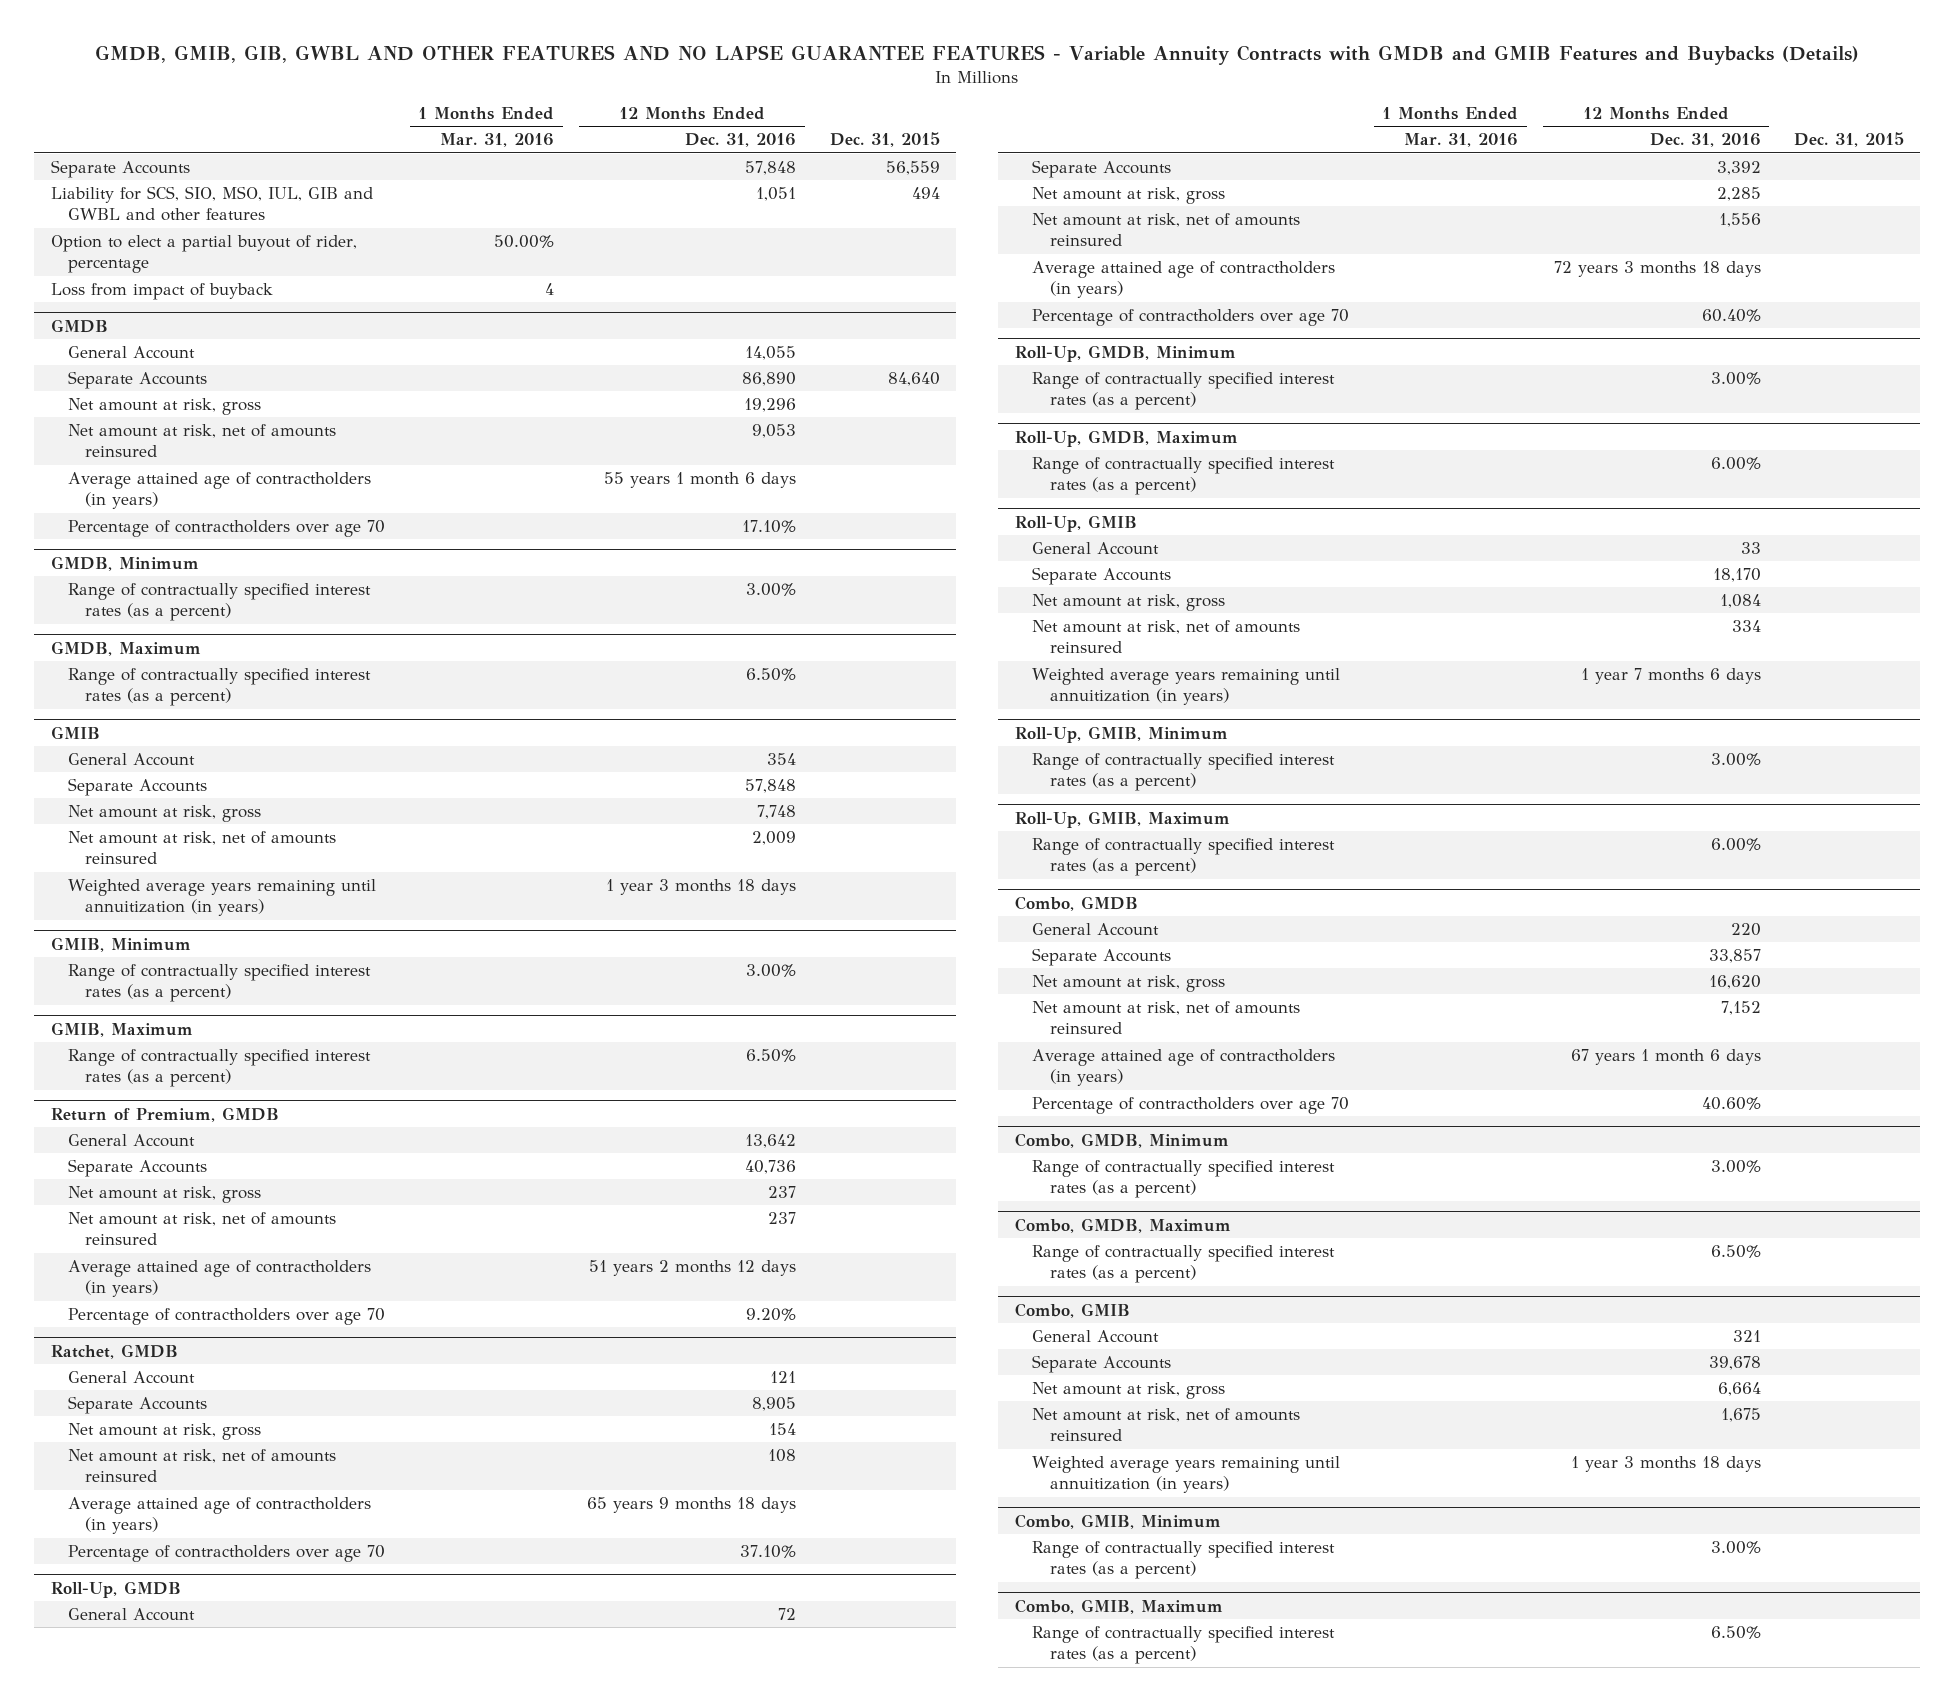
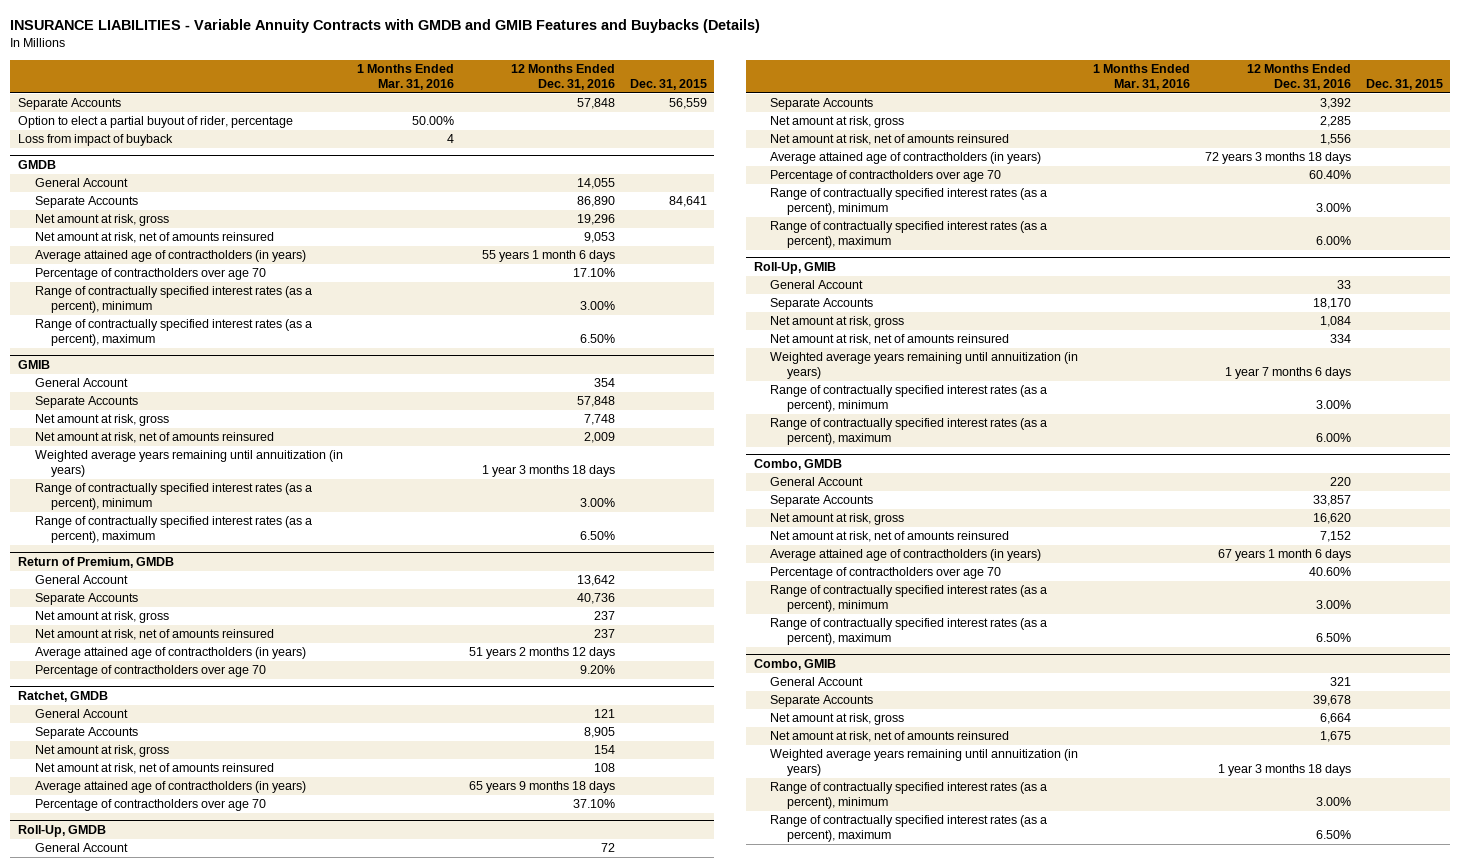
- GMDB, GMIB, GIB, GWBL AND OTHER FEATURES AND NO LAPSE GUARANTEE FEATURES - Variable Annuity Contracts with GMDB and GMIB Features and Buybacks (Details)
+ INSURANCE LIABILITIES - Variable Annuity Contracts with GMDB and GMIB Features and Buybacks (Details)
- Liability for SCS, SIO, MSO, IUL, GIB and GWBL and other features | | 1,051 | 494
@ GMDB
- Separate Accounts | | 86,890 | 84,640
+ Separate Accounts | | 86,890 | 84,641
- GMDB, Minimum
- Range of contractually specified interest rates (as a percent) | | 3.00% |
- GMDB, Maximum
- Range of contractually specified interest rates (as a percent) | | 6.50% |
@ GMDB
+ Range of contractually specified interest rates (as a percent), minimum | | 3.00% |
+ Range of contractually specified interest rates (as a percent), maximum | | 6.50% |
- GMIB, Minimum
- Range of contractually specified interest rates (as a percent) | | 3.00% |
- GMIB, Maximum
- Range of contractually specified interest rates (as a percent) | | 6.50% |
@ GMIB
+ Range of contractually specified interest rates (as a percent), minimum | | 3.00% |
+ Range of contractually specified interest rates (as a percent), maximum | | 6.50% |
- Roll-Up, GMDB, Minimum
- Range of contractually specified interest rates (as a percent) | | 3.00% |
- Roll-Up, GMDB, Maximum
- Range of contractually specified interest rates (as a percent) | | 6.00% |
@ Roll-Up, GMDB
+ Range of contractually specified interest rates (as a percent), minimum | | 3.00% |
+ Range of contractually specified interest rates (as a percent), maximum | | 6.00% |
- Roll-Up, GMIB, Minimum
- Range of contractually specified interest rates (as a percent) | | 3.00% |
- Roll-Up, GMIB, Maximum
- Range of contractually specified interest rates (as a percent) | | 6.00% |
@ Roll-Up, GMIB
+ Range of contractually specified interest rates (as a percent), minimum | | 3.00% |
+ Range of contractually specified interest rates (as a percent), maximum | | 6.00% |
- Combo, GMDB, Minimum
- Range of contractually specified interest rates (as a percent) | | 3.00% |
- Combo, GMDB, Maximum
- Range of contractually specified interest rates (as a percent) | | 6.50% |
@ Combo, GMDB
+ Range of contractually specified interest rates (as a percent), minimum | | 3.00% |
+ Range of contractually specified interest rates (as a percent), maximum | | 6.50% |
- Combo, GMIB, Minimum
- Range of contractually specified interest rates (as a percent) | | 3.00% |
- Combo, GMIB, Maximum
- Range of contractually specified interest rates (as a percent) | | 6.50% |
@ Combo, GMIB
+ Range of contractually specified interest rates (as a percent), minimum | | 3.00% |
+ Range of contractually specified interest rates (as a percent), maximum | | 6.50% |

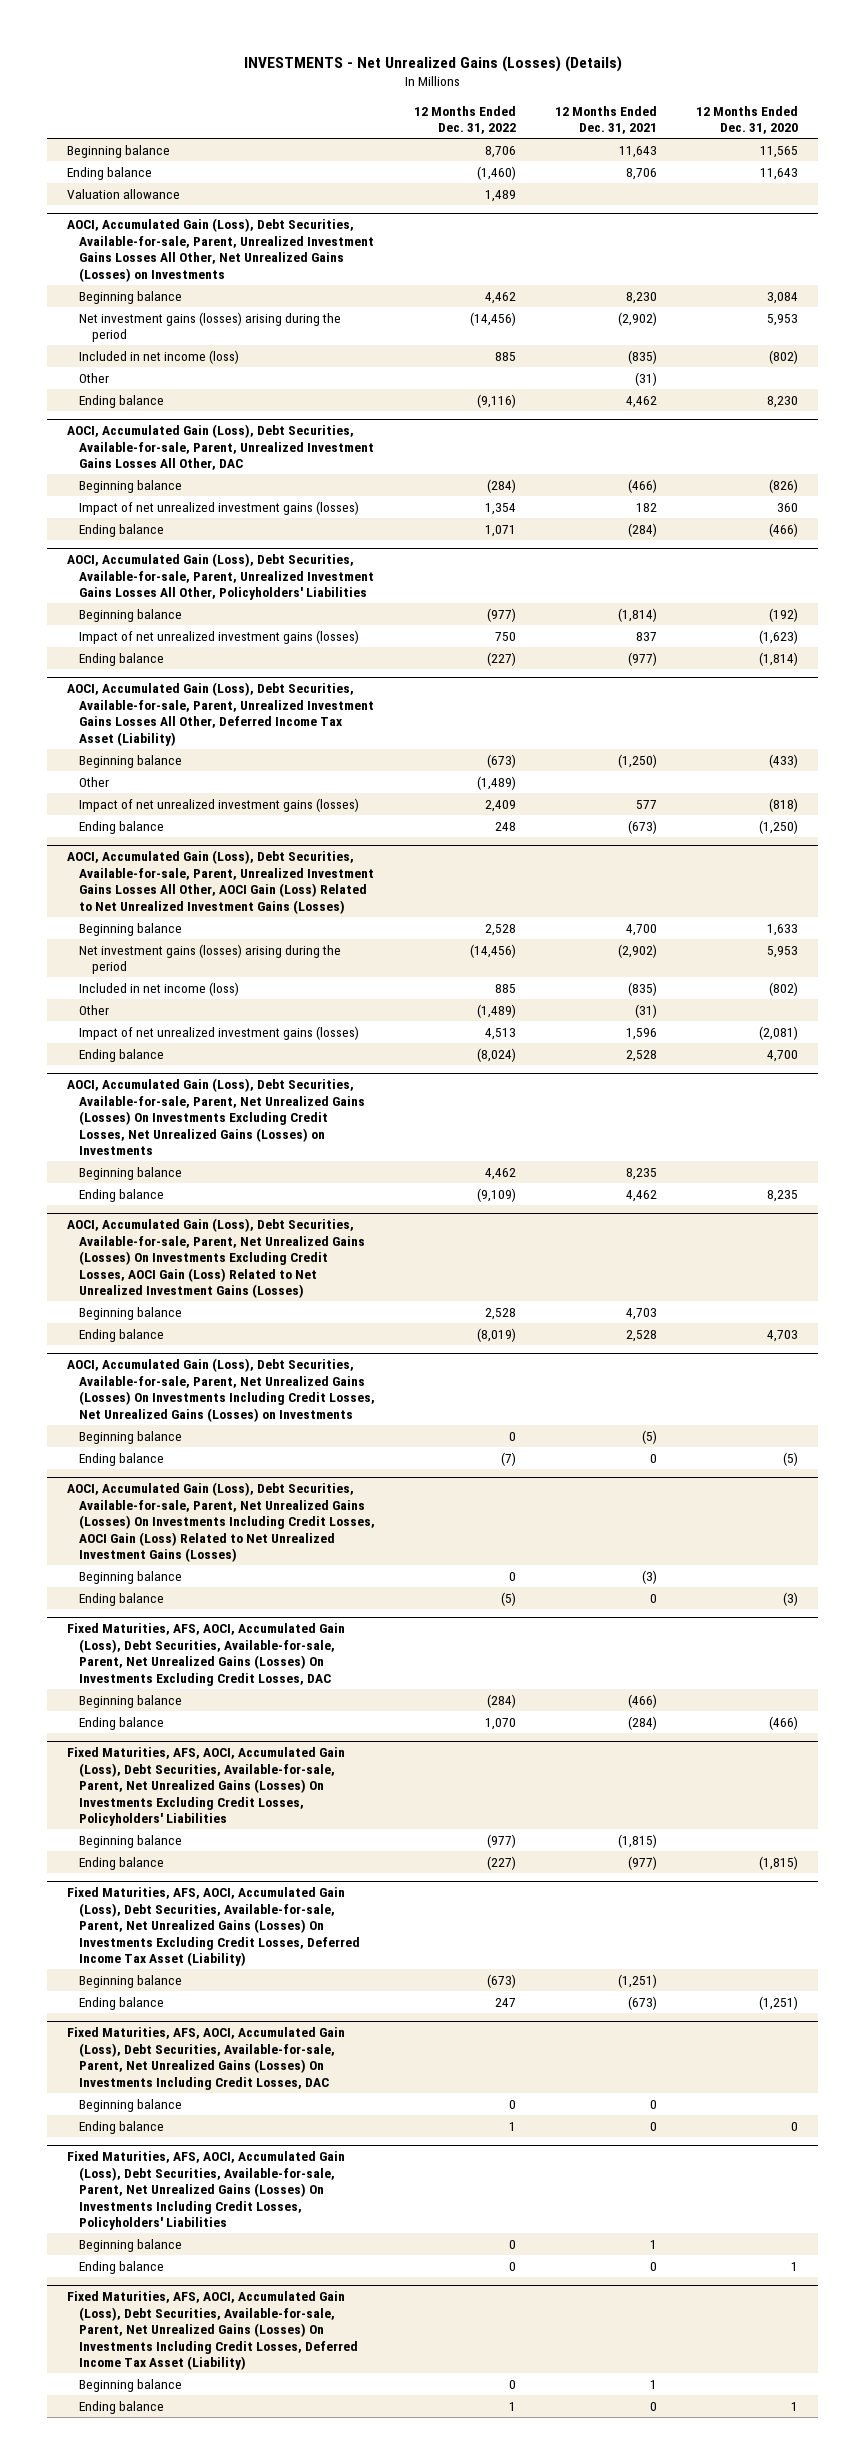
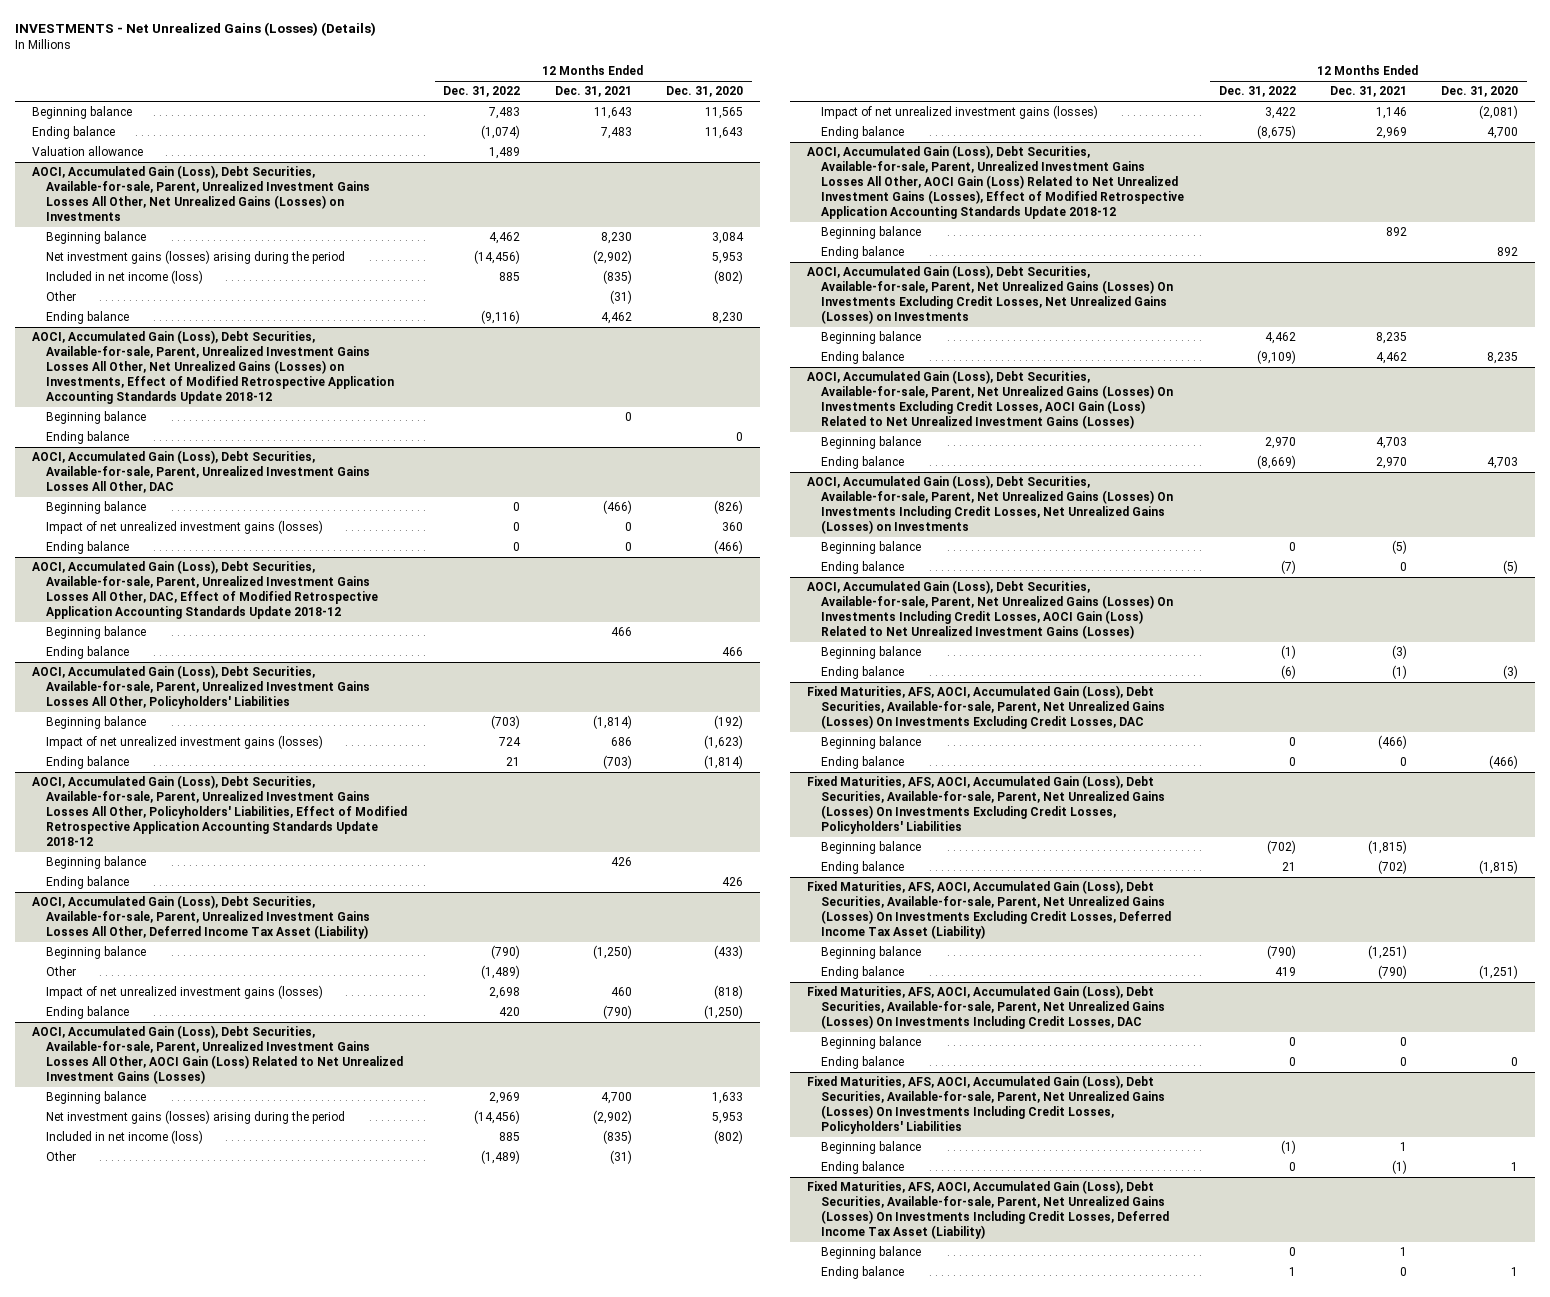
- Beginning balance | 8,706 | 11,643 | 11,565
- Ending balance | (1,460) | 8,706 | 11,643
+ Beginning balance | 7,483 | 11,643 | 11,565
+ Ending balance | (1,074) | 7,483 | 11,643
+ AOCI, Accumulated Gain (Loss), Debt Securities, Available-for-sale, Parent, Unrealized Investment Gains Losses All Other, Net Unrealized Gains (Losses) on Investments, Effect of Modified Retrospective Application Accounting Standards Update 2018-12
+ Beginning balance | | 0 |
+ Ending balance | | | 0
@ AOCI, Accumulated Gain (Loss), Debt Securities, Available-for-sale, Parent, Unrealized Investment Gains Losses All Other, DAC
- Beginning balance | (284) | (466) | (826)
- Impact of net unrealized investment gains (losses) | 1,354 | 182 | 360
- Ending balance | 1,071 | (284) | (466)
+ Beginning balance | 0 | (466) | (826)
+ Impact of net unrealized investment gains (losses) | 0 | 0 | 360
+ Ending balance | 0 | 0 | (466)
+ AOCI, Accumulated Gain (Loss), Debt Securities, Available-for-sale, Parent, Unrealized Investment Gains Losses All Other, DAC, Effect of Modified Retrospective Application Accounting Standards Update 2018-12
+ Beginning balance | | 466 |
+ Ending balance | | | 466
@ AOCI, Accumulated Gain (Loss), Debt Securities, Available-for-sale, Parent, Unrealized Investment Gains Losses All Other, Policyholders' Liabilities
- Beginning balance | (977) | (1,814) | (192)
- Impact of net unrealized investment gains (losses) | 750 | 837 | (1,623)
- Ending balance | (227) | (977) | (1,814)
+ Beginning balance | (703) | (1,814) | (192)
+ Impact of net unrealized investment gains (losses) | 724 | 686 | (1,623)
+ Ending balance | 21 | (703) | (1,814)
+ AOCI, Accumulated Gain (Loss), Debt Securities, Available-for-sale, Parent, Unrealized Investment Gains Losses All Other, Policyholders' Liabilities, Effect of Modified Retrospective Application Accounting Standards Update 2018-12
+ Beginning balance | | 426 |
+ Ending balance | | | 426
@ AOCI, Accumulated Gain (Loss), Debt Securities, Available-for-sale, Parent, Unrealized Investment Gains Losses All Other, Deferred Income Tax Asset (Liability)
- Beginning balance | (673) | (1,250) | (433)
+ Beginning balance | (790) | (1,250) | (433)
- Impact of net unrealized investment gains (losses) | 2,409 | 577 | (818)
- Ending balance | 248 | (673) | (1,250)
+ Impact of net unrealized investment gains (losses) | 2,698 | 460 | (818)
+ Ending balance | 420 | (790) | (1,250)
@ AOCI, Accumulated Gain (Loss), Debt Securities, Available-for-sale, Parent, Unrealized Investment Gains Losses All Other, AOCI Gain (Loss) Related to Net Unrealized Investment Gains (Losses)
- Beginning balance | 2,528 | 4,700 | 1,633
+ Beginning balance | 2,969 | 4,700 | 1,633
- Impact of net unrealized investment gains (losses) | 4,513 | 1,596 | (2,081)
- Ending balance | (8,024) | 2,528 | 4,700
+ Impact of net unrealized investment gains (losses) | 3,422 | 1,146 | (2,081)
+ Ending balance | (8,675) | 2,969 | 4,700
+ AOCI, Accumulated Gain (Loss), Debt Securities, Available-for-sale, Parent, Unrealized Investment Gains Losses All Other, AOCI Gain (Loss) Related to Net Unrealized Investment Gains (Losses), Effect of Modified Retrospective Application Accounting Standards Update 2018-12
+ Beginning balance | | 892 |
+ Ending balance | | | 892
@ AOCI, Accumulated Gain (Loss), Debt Securities, Available-for-sale, Parent, Net Unrealized Gains (Losses) On Investments Excluding Credit Losses, AOCI Gain (Loss) Related to Net Unrealized Investment Gains (Losses)
- Beginning balance | 2,528 | 4,703 |
- Ending balance | (8,019) | 2,528 | 4,703
+ Beginning balance | 2,970 | 4,703 |
+ Ending balance | (8,669) | 2,970 | 4,703
@ AOCI, Accumulated Gain (Loss), Debt Securities, Available-for-sale, Parent, Net Unrealized Gains (Losses) On Investments Including Credit Losses, AOCI Gain (Loss) Related to Net Unrealized Investment Gains (Losses)
- Beginning balance | 0 | (3) |
- Ending balance | (5) | 0 | (3)
+ Beginning balance | (1) | (3) |
+ Ending balance | (6) | (1) | (3)
@ Fixed Maturities, AFS, AOCI, Accumulated Gain (Loss), Debt Securities, Available-for-sale, Parent, Net Unrealized Gains (Losses) On Investments Excluding Credit Losses, DAC
- Beginning balance | (284) | (466) |
- Ending balance | 1,070 | (284) | (466)
+ Beginning balance | 0 | (466) |
+ Ending balance | 0 | 0 | (466)
@ Fixed Maturities, AFS, AOCI, Accumulated Gain (Loss), Debt Securities, Available-for-sale, Parent, Net Unrealized Gains (Losses) On Investments Excluding Credit Losses, Policyholders' Liabilities
- Beginning balance | (977) | (1,815) |
- Ending balance | (227) | (977) | (1,815)
+ Beginning balance | (702) | (1,815) |
+ Ending balance | 21 | (702) | (1,815)
@ Fixed Maturities, AFS, AOCI, Accumulated Gain (Loss), Debt Securities, Available-for-sale, Parent, Net Unrealized Gains (Losses) On Investments Excluding Credit Losses, Deferred Income Tax Asset (Liability)
- Beginning balance | (673) | (1,251) |
- Ending balance | 247 | (673) | (1,251)
+ Beginning balance | (790) | (1,251) |
+ Ending balance | 419 | (790) | (1,251)
@ Fixed Maturities, AFS, AOCI, Accumulated Gain (Loss), Debt Securities, Available-for-sale, Parent, Net Unrealized Gains (Losses) On Investments Including Credit Losses, DAC
- Ending balance | 1 | 0 | 0
+ Ending balance | 0 | 0 | 0
@ Fixed Maturities, AFS, AOCI, Accumulated Gain (Loss), Debt Securities, Available-for-sale, Parent, Net Unrealized Gains (Losses) On Investments Including Credit Losses, Policyholders' Liabilities
- Beginning balance | 0 | 1 |
- Ending balance | 0 | 0 | 1
+ Beginning balance | (1) | 1 |
+ Ending balance | 0 | (1) | 1

